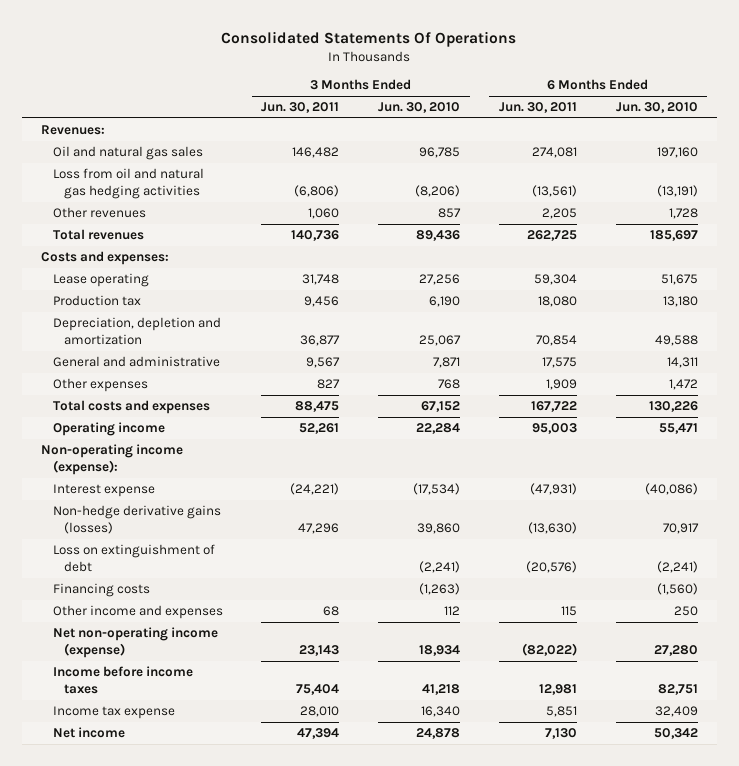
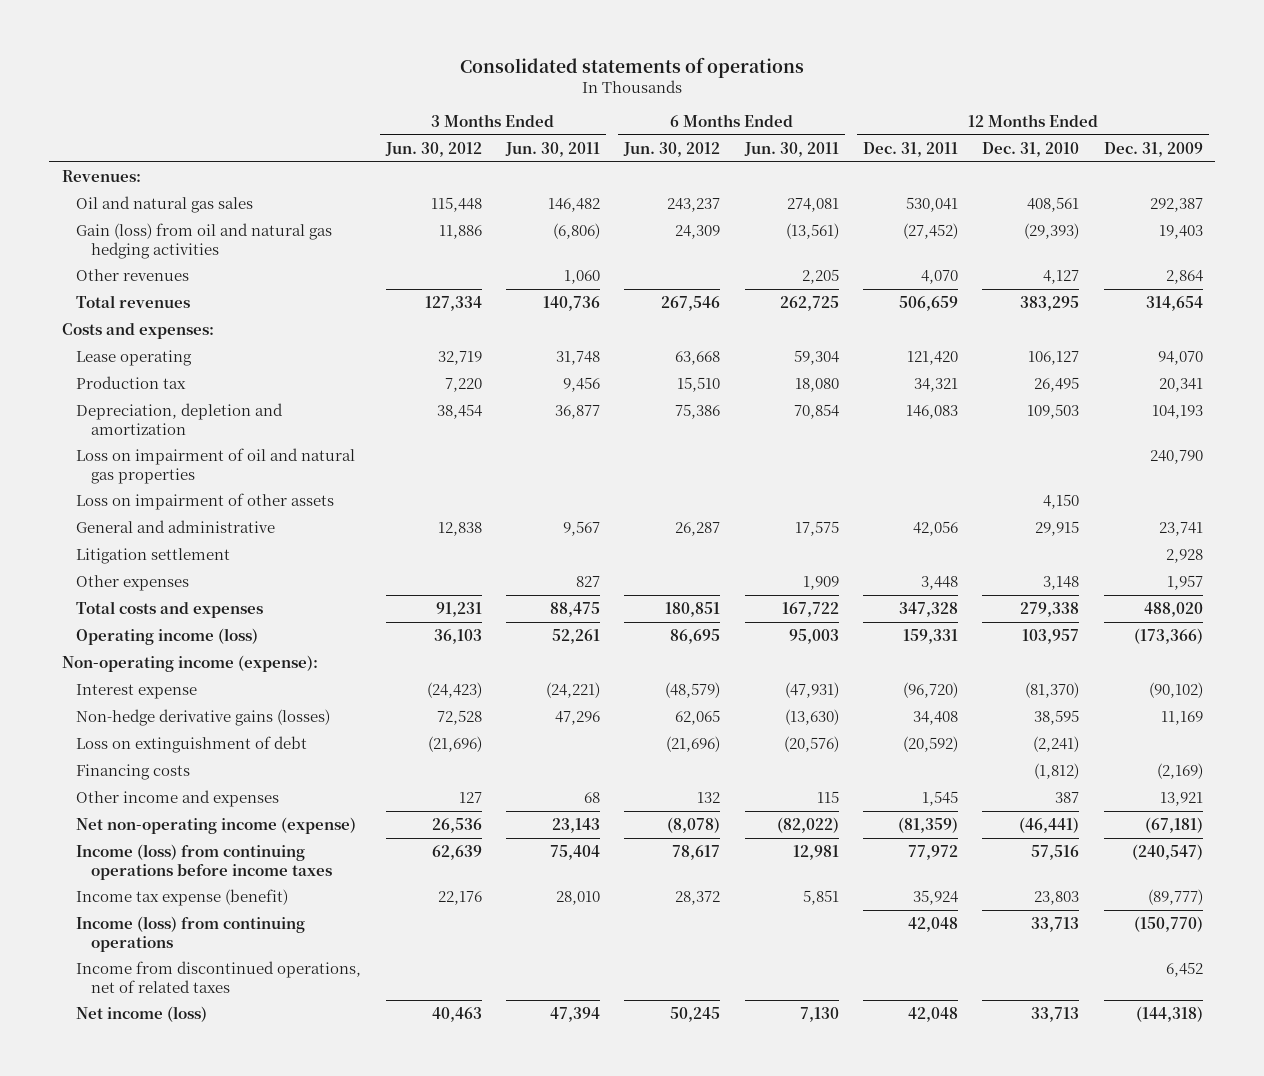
- Consolidated Statements Of Operations
+ Consolidated statements of operations
- | 3 Months Ended Jun. 30, 2011 | 3 Months Ended Jun. 30, 2010 | 6 Months Ended Jun. 30, 2011 | 6 Months Ended Jun. 30, 2010
+ | 3 Months Ended Jun. 30, 2012 | 3 Months Ended Jun. 30, 2011 | 6 Months Ended Jun. 30, 2012 | 6 Months Ended Jun. 30, 2011 | 12 Months Ended Dec. 31, 2011 | 12 Months Ended Dec. 31, 2010 | 12 Months Ended Dec. 31, 2009
- Loss from oil and natural gas hedging activities | (6,806) | (8,206) | (13,561) | (13,191)
+ Gain (loss) from oil and natural gas hedging activities | 11,886 | (6,806) | 24,309 | (13,561) | (27,452) | (29,393) | 19,403
+ Loss on impairment of oil and natural gas properties | | | | | | | 240,790
+ Loss on impairment of other assets | | | | | | 4,150 |
+ Litigation settlement | | | | | | | 2,928
- Operating income | 52,261 | 22,284 | 95,003 | 55,471
+ Operating income (loss) | 36,103 | 52,261 | 86,695 | 95,003 | 159,331 | 103,957 | (173,366)
- Income before income taxes | 75,404 | 41,218 | 12,981 | 82,751
- Income tax expense | 28,010 | 16,340 | 5,851 | 32,409
- Net income | 47,394 | 24,878 | 7,130 | 50,342
+ Income (loss) from continuing operations before income taxes | 62,639 | 75,404 | 78,617 | 12,981 | 77,972 | 57,516 | (240,547)
+ Income tax expense (benefit) | 22,176 | 28,010 | 28,372 | 5,851 | 35,924 | 23,803 | (89,777)
+ Income (loss) from continuing operations | | | | | 42,048 | 33,713 | (150,770)
+ Income from discontinued operations, net of related taxes | | | | | | | 6,452
+ Net income (loss) | 40,463 | 47,394 | 50,245 | 7,130 | 42,048 | 33,713 | (144,318)

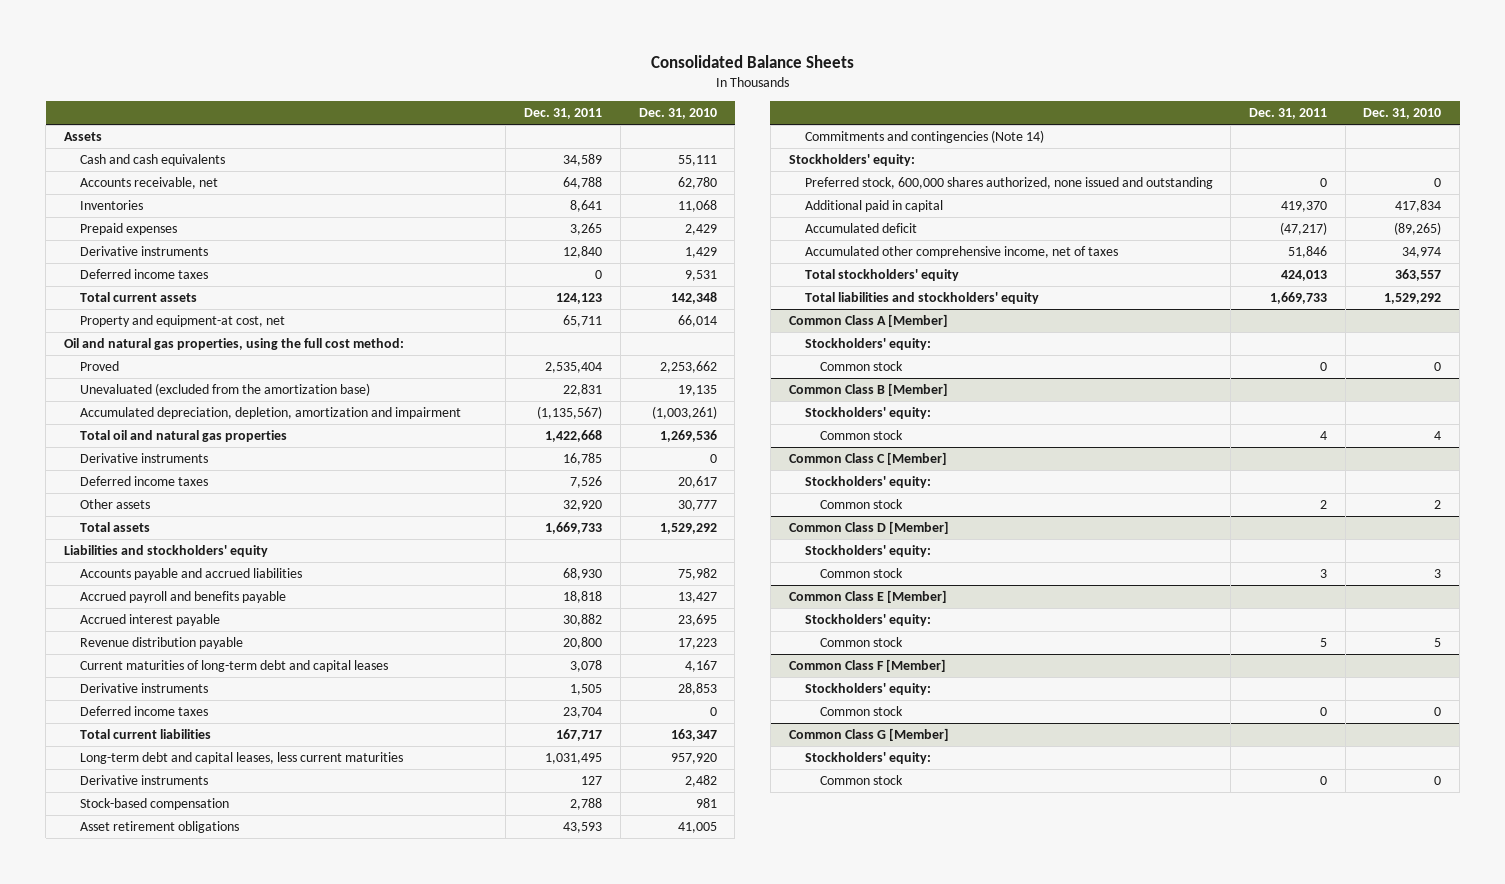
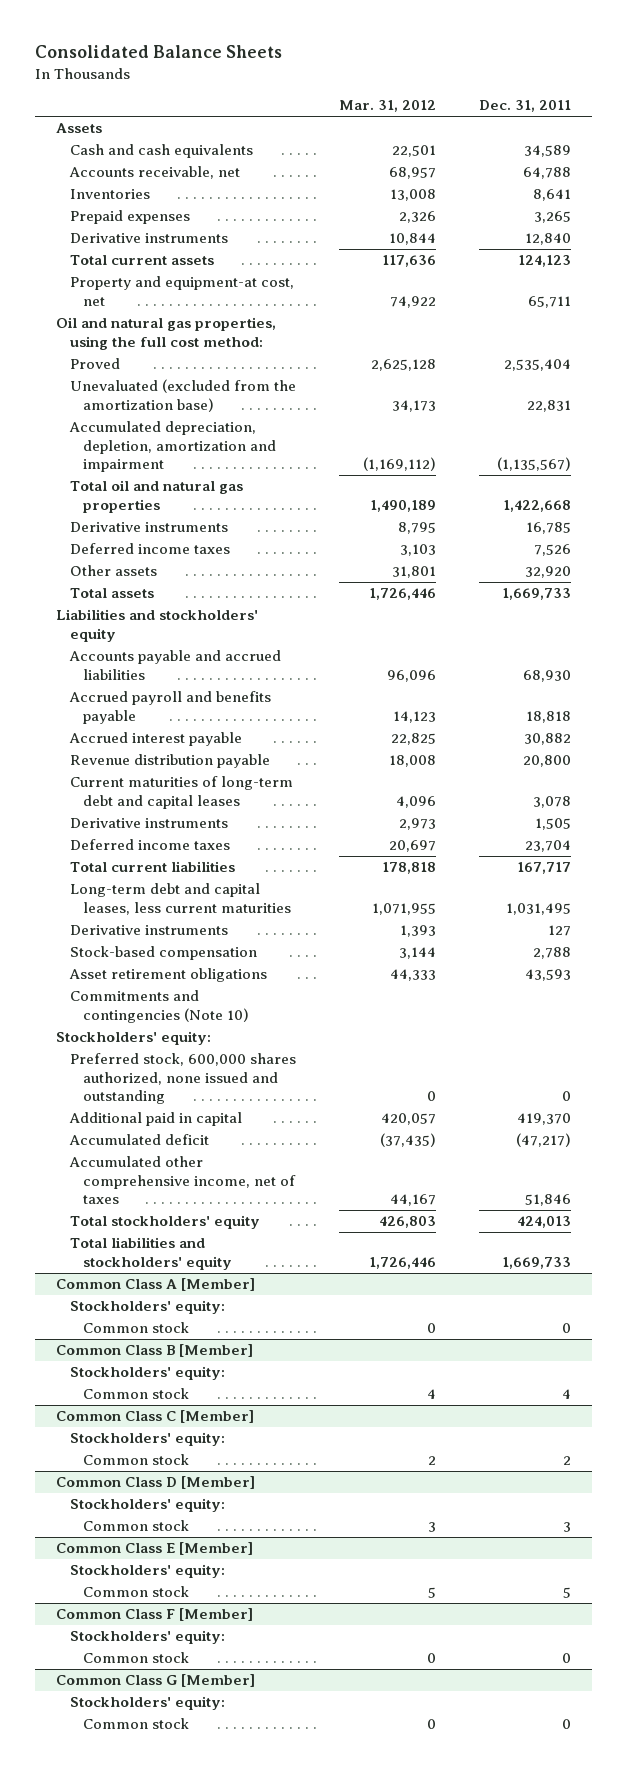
- | Dec. 31, 2011 | Dec. 31, 2010
+ | Mar. 31, 2012 | Dec. 31, 2011
- Deferred income taxes | 0 | 9,531
- Commitments and contingencies (Note 14)
+ Commitments and contingencies (Note 10)

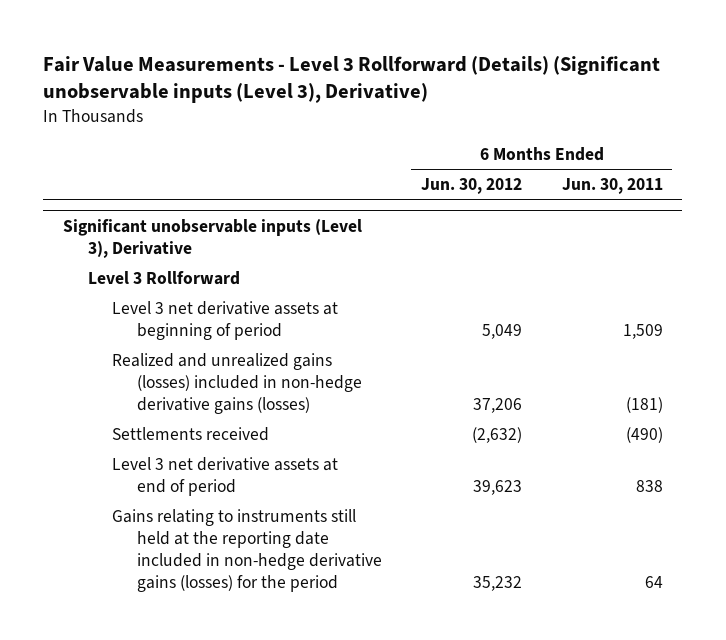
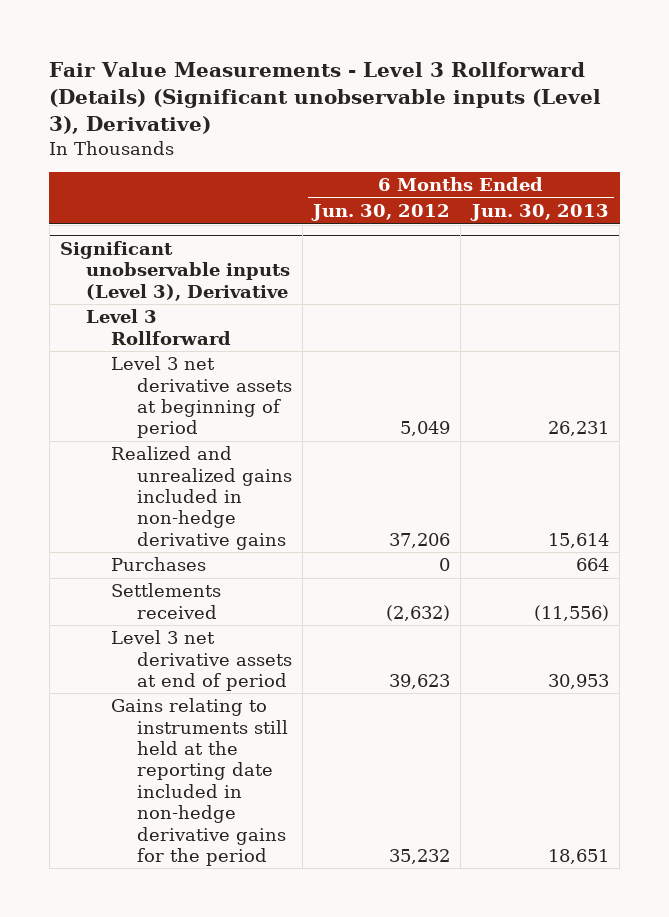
- | 6 Months Ended Jun. 30, 2012 | 6 Months Ended Jun. 30, 2011
+ | 6 Months Ended Jun. 30, 2012 | 6 Months Ended Jun. 30, 2013
@ Significant unobservable inputs (Level 3), Derivative
- Realized and unrealized gains (losses) included in non-hedge derivative gains (losses) | 37,206 | (181)
+ Realized and unrealized gains included in non-hedge derivative gains | 37,206 | 15,614
+ Purchases | 0 | 664
- Gains relating to instruments still held at the reporting date included in non-hedge derivative gains (losses) for the period | 35,232 | 64
+ Gains relating to instruments still held at the reporting date included in non-hedge derivative gains for the period | 35,232 | 18,651

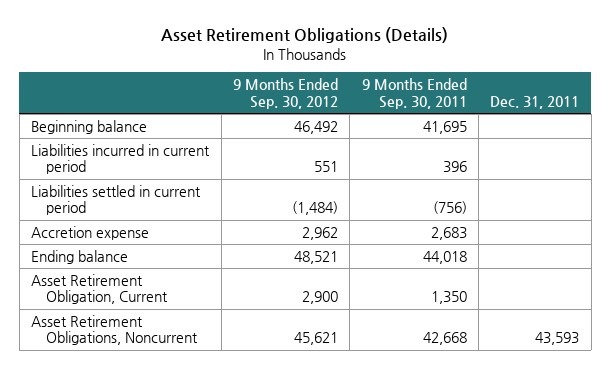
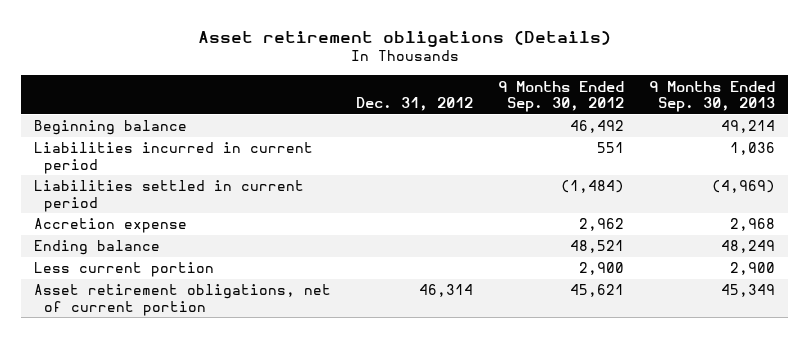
- Asset Retirement Obligations (Details)
+ Asset retirement obligations (Details)
- | 9 Months Ended Sep. 30, 2012 | 9 Months Ended Sep. 30, 2011 | Dec. 31, 2011
+ | Dec. 31, 2012 | 9 Months Ended Sep. 30, 2012 | 9 Months Ended Sep. 30, 2013
- Asset Retirement Obligation, Current | 2,900 | 1,350 |
- Asset Retirement Obligations, Noncurrent | 45,621 | 42,668 | 43,593
+ Less current portion | | 2,900 | 2,900
+ Asset retirement obligations, net of current portion | 46,314 | 45,621 | 45,349

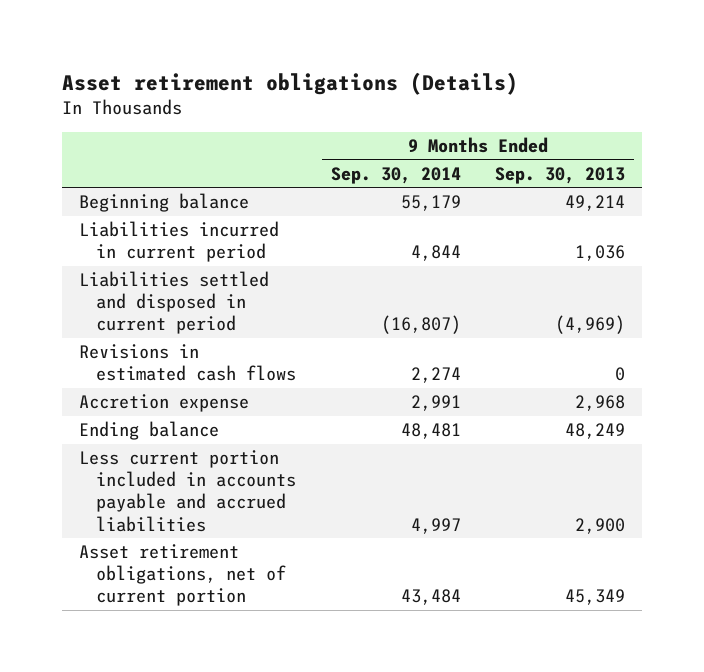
- | Dec. 31, 2012 | 9 Months Ended Sep. 30, 2012 | 9 Months Ended Sep. 30, 2013
+ | 9 Months Ended Sep. 30, 2014 | 9 Months Ended Sep. 30, 2013
- Liabilities settled in current period | | (1,484) | (4,969)
+ Liabilities settled and disposed in current period | (16,807) | (4,969)
+ Revisions in estimated cash flows | 2,274 | 0
- Less current portion | | 2,900 | 2,900
+ Less current portion included in accounts payable and accrued liabilities | 4,997 | 2,900

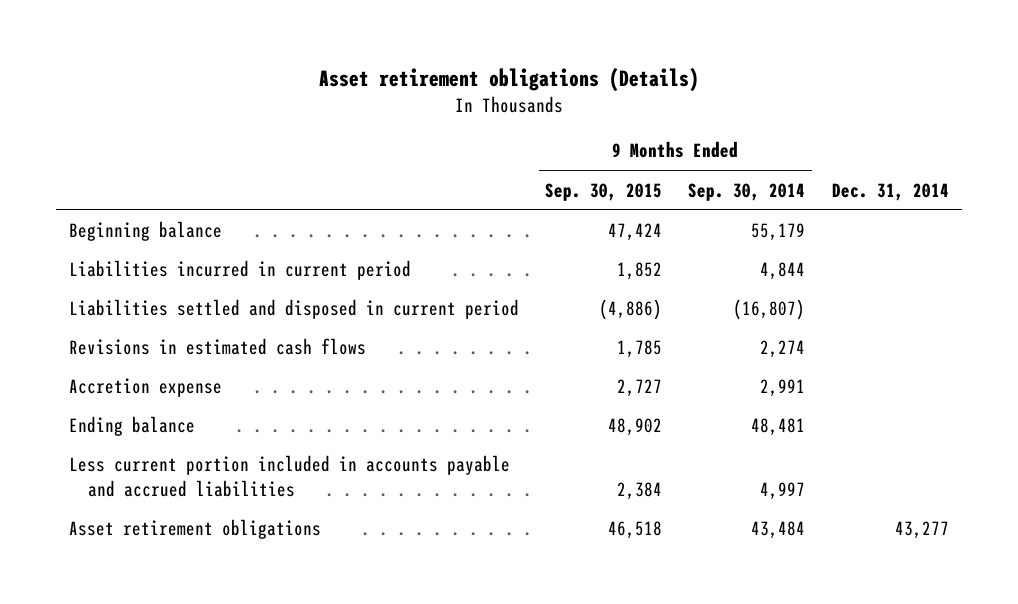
- | 9 Months Ended Sep. 30, 2014 | 9 Months Ended Sep. 30, 2013
+ | 9 Months Ended Sep. 30, 2015 | 9 Months Ended Sep. 30, 2014 | Dec. 31, 2014
- Asset retirement obligations, net of current portion | 43,484 | 45,349
+ Asset retirement obligations | 46,518 | 43,484 | 43,277

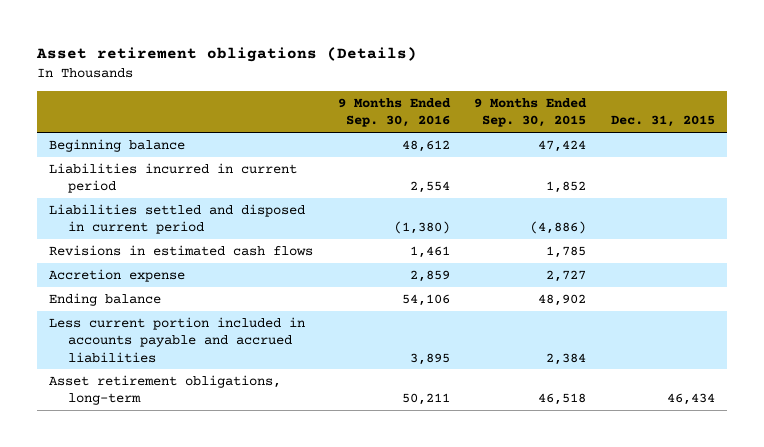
- | 9 Months Ended Sep. 30, 2015 | 9 Months Ended Sep. 30, 2014 | Dec. 31, 2014
+ | 9 Months Ended Sep. 30, 2016 | 9 Months Ended Sep. 30, 2015 | Dec. 31, 2015
- Asset retirement obligations | 46,518 | 43,484 | 43,277
+ Asset retirement obligations, long-term | 50,211 | 46,518 | 46,434

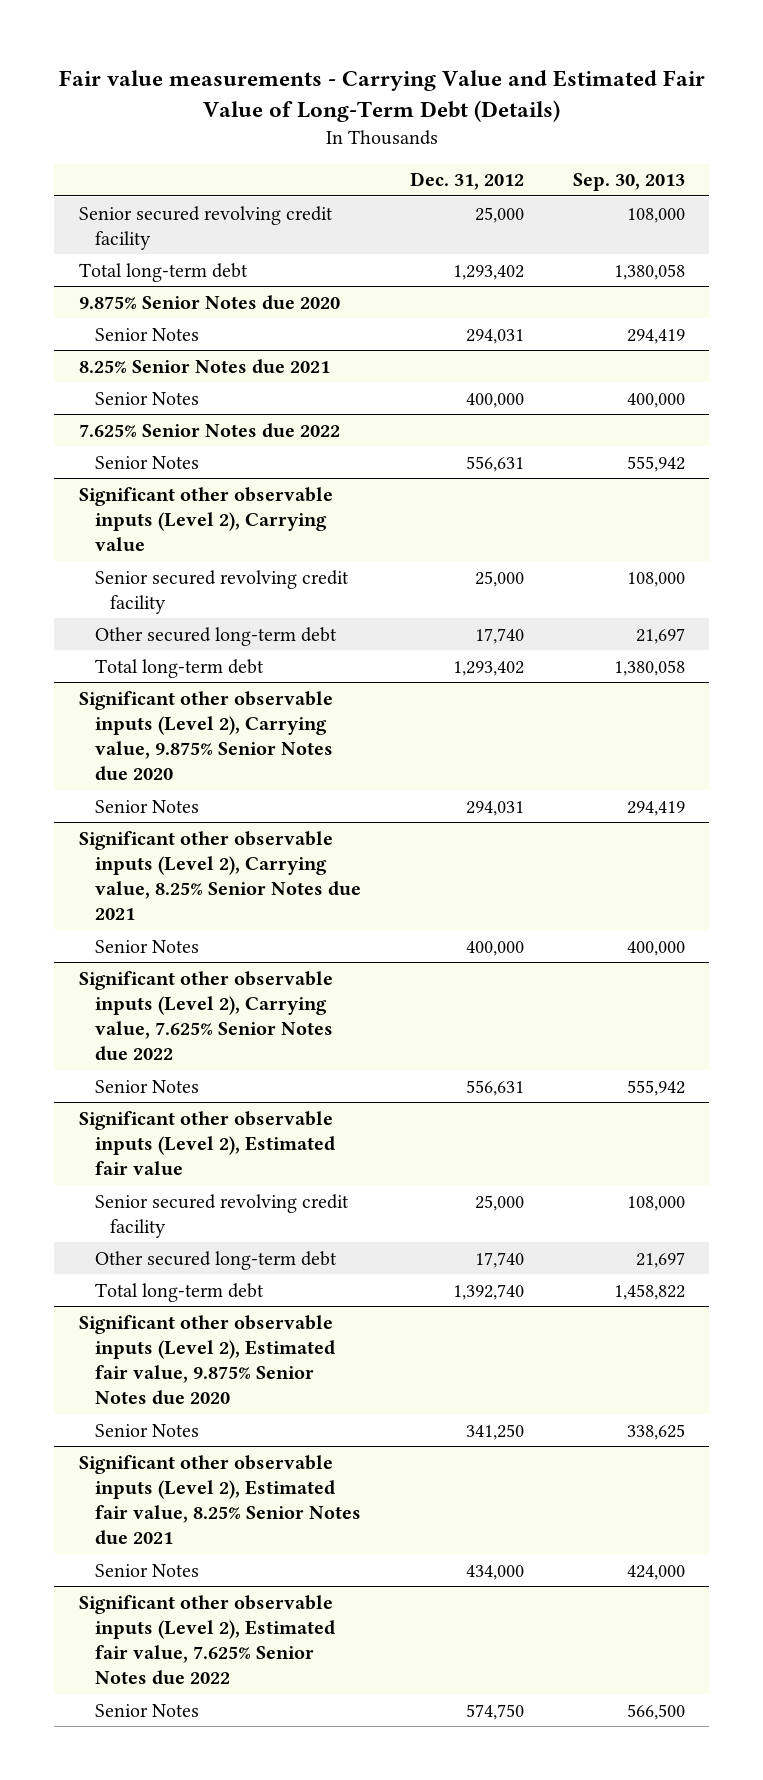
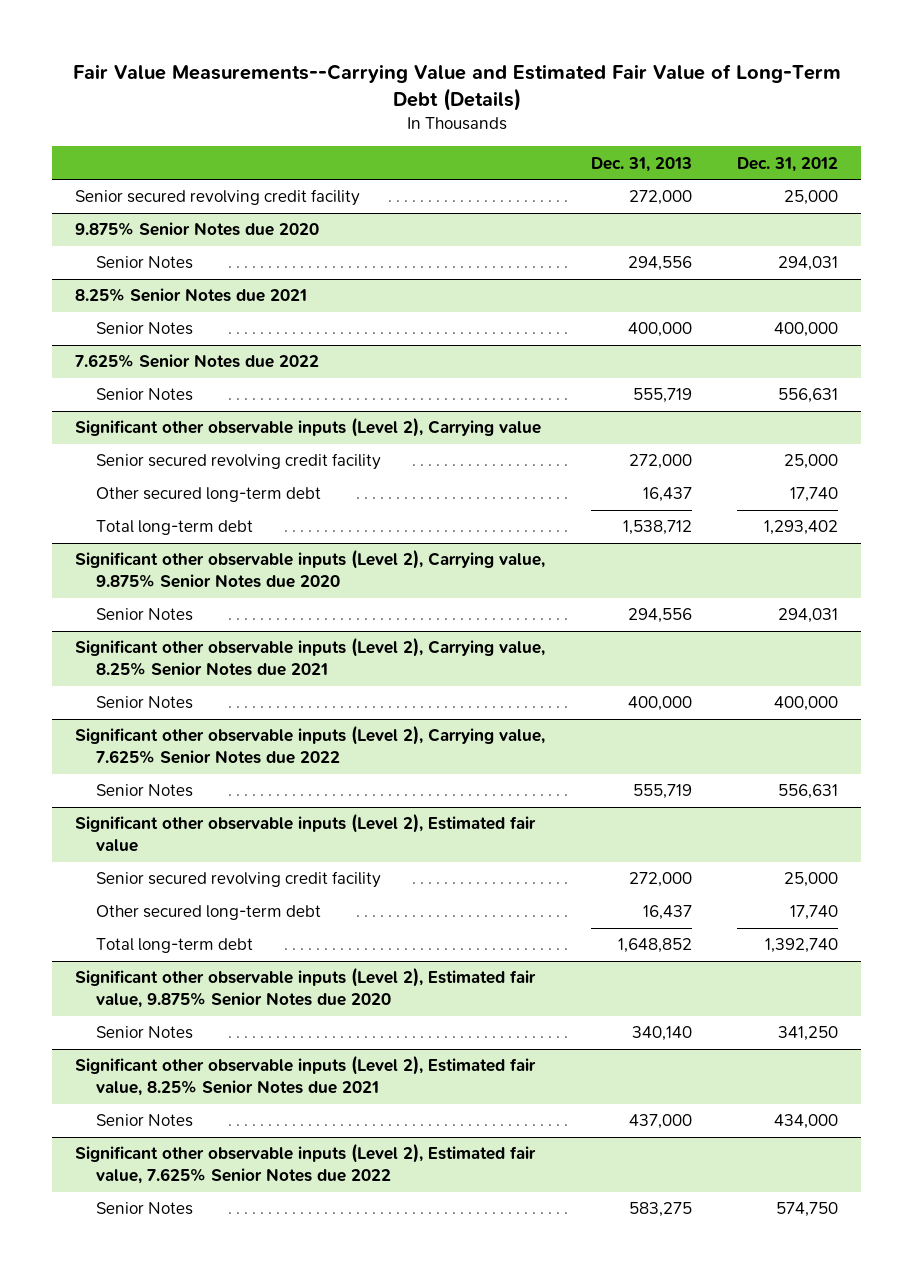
- Fair value measurements - Carrying Value and Estimated Fair Value of Long-Term Debt (Details)
+ Fair Value Measurements--Carrying Value and Estimated Fair Value of Long-Term Debt (Details)
- | Dec. 31, 2012 | Sep. 30, 2013
+ | Dec. 31, 2013 | Dec. 31, 2012
- Total long-term debt | 1,293,402 | 1,380,058

